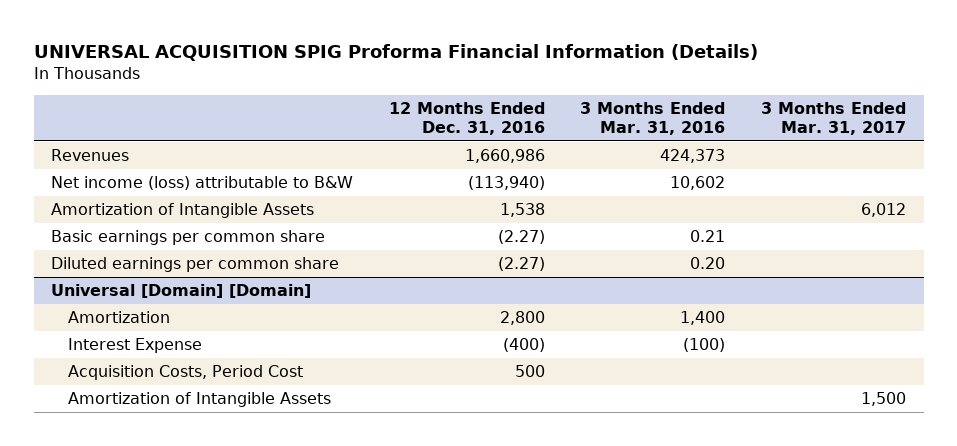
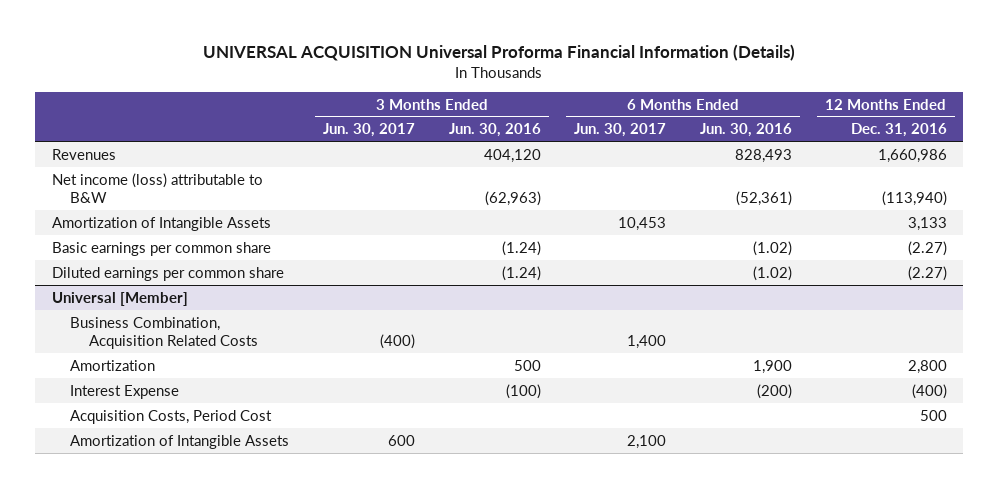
- UNIVERSAL ACQUISITION SPIG Proforma Financial Information (Details)
+ UNIVERSAL ACQUISITION Universal Proforma Financial Information (Details)
- | 12 Months Ended Dec. 31, 2016 | 3 Months Ended Mar. 31, 2016 | 3 Months Ended Mar. 31, 2017
+ | 3 Months Ended Jun. 30, 2017 | 3 Months Ended Jun. 30, 2016 | 6 Months Ended Jun. 30, 2017 | 6 Months Ended Jun. 30, 2016 | 12 Months Ended Dec. 31, 2016
- Amortization of Intangible Assets | 1,538 | | 6,012
+ Amortization of Intangible Assets | | | 10,453 | | 3,133
- Universal [Domain] [Domain]
+ Universal [Member]
+ Business Combination, Acquisition Related Costs | (400) | | 1,400 | |

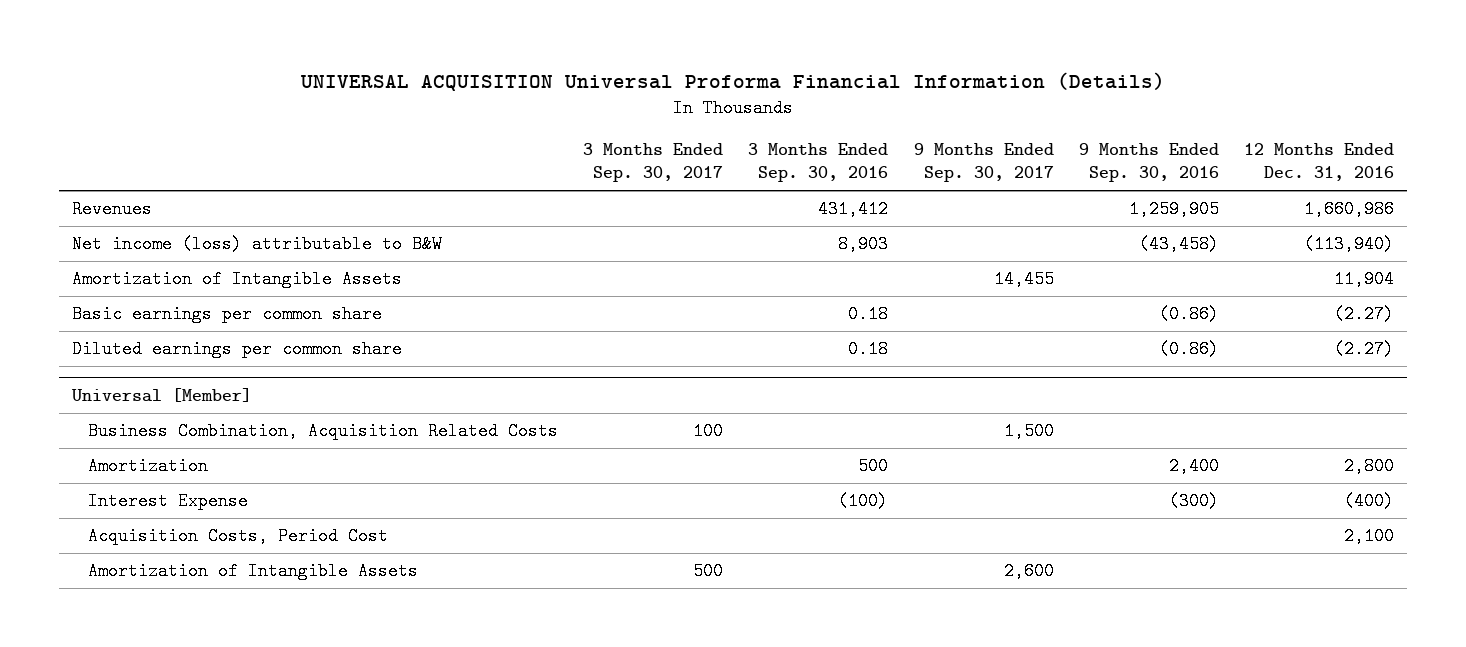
- | 3 Months Ended Jun. 30, 2017 | 3 Months Ended Jun. 30, 2016 | 6 Months Ended Jun. 30, 2017 | 6 Months Ended Jun. 30, 2016 | 12 Months Ended Dec. 31, 2016
+ | 3 Months Ended Sep. 30, 2017 | 3 Months Ended Sep. 30, 2016 | 9 Months Ended Sep. 30, 2017 | 9 Months Ended Sep. 30, 2016 | 12 Months Ended Dec. 31, 2016
- Amortization of Intangible Assets | | | 10,453 | | 3,133
+ Amortization of Intangible Assets | | | 14,455 | | 11,904
@ Universal [Member]
- Acquisition Costs, Period Cost | | | | | 500
+ Acquisition Costs, Period Cost | | | | | 2,100

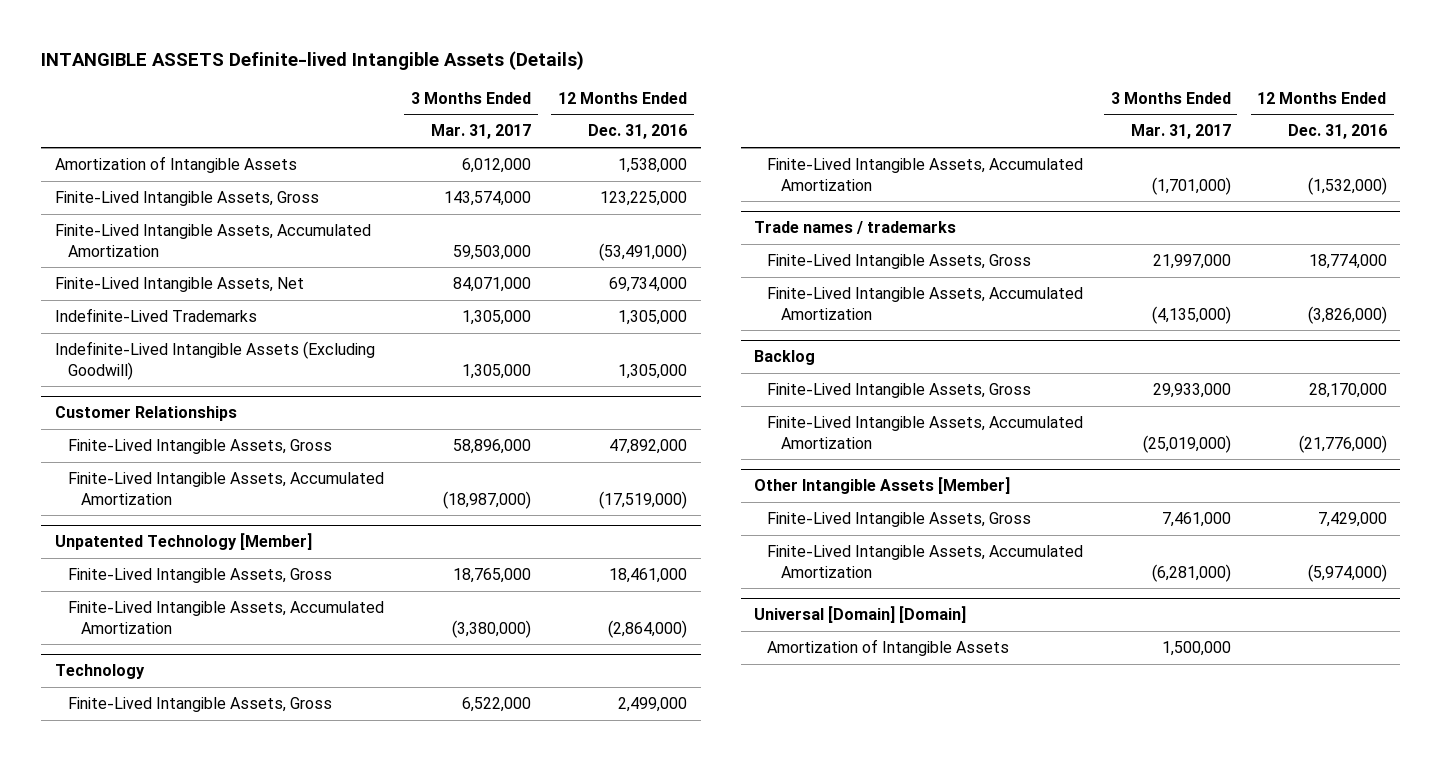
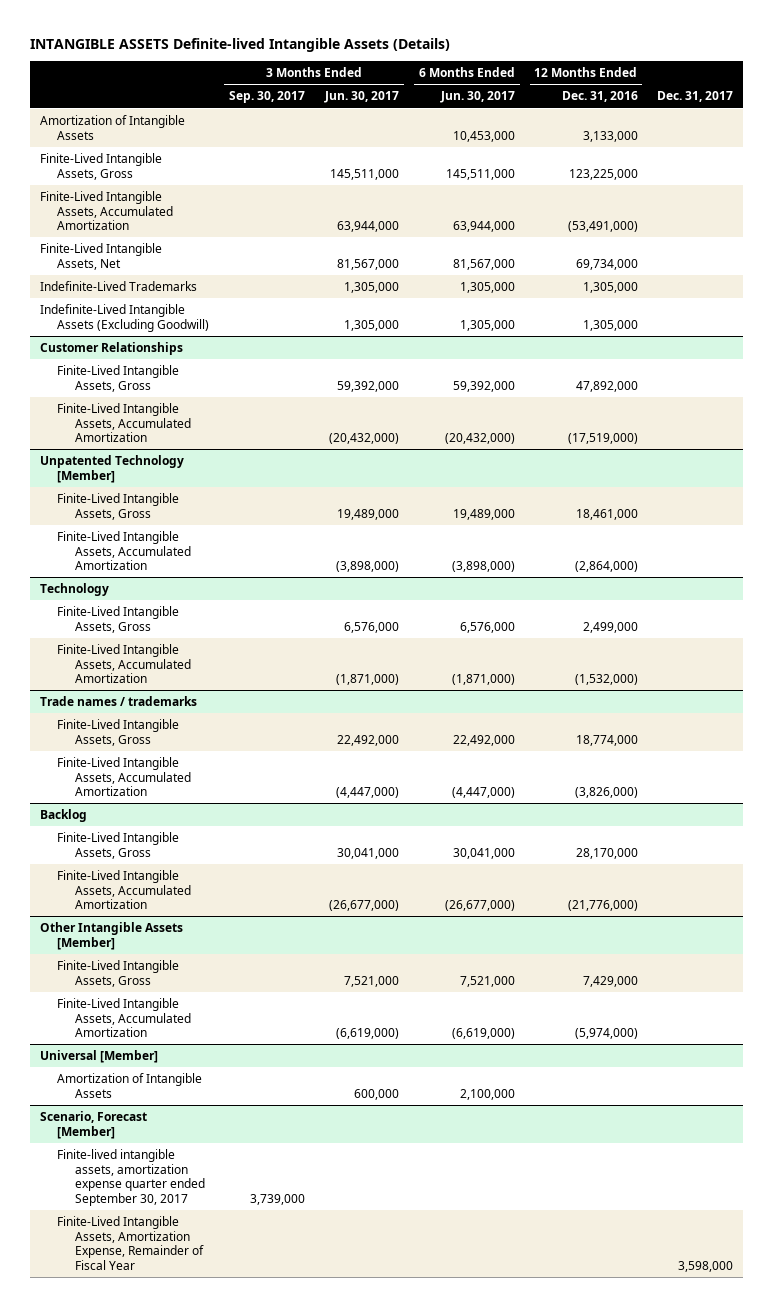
- | 3 Months Ended Mar. 31, 2017 | 12 Months Ended Dec. 31, 2016
+ | 3 Months Ended Sep. 30, 2017 | 3 Months Ended Jun. 30, 2017 | 6 Months Ended Jun. 30, 2017 | 12 Months Ended Dec. 31, 2016 | Dec. 31, 2017
- Amortization of Intangible Assets | 6,012,000 | 1,538,000
+ Amortization of Intangible Assets | | | 10,453,000 | 3,133,000 |
- Universal [Domain] [Domain]
+ Universal [Member]
+ Scenario, Forecast [Member]
+ Finite-lived intangible assets, amortization expense quarter ended September 30, 2017 | 3,739,000 | | | |
+ Finite-Lived Intangible Assets, Amortization Expense, Remainder of Fiscal Year | | | | | 3,598,000

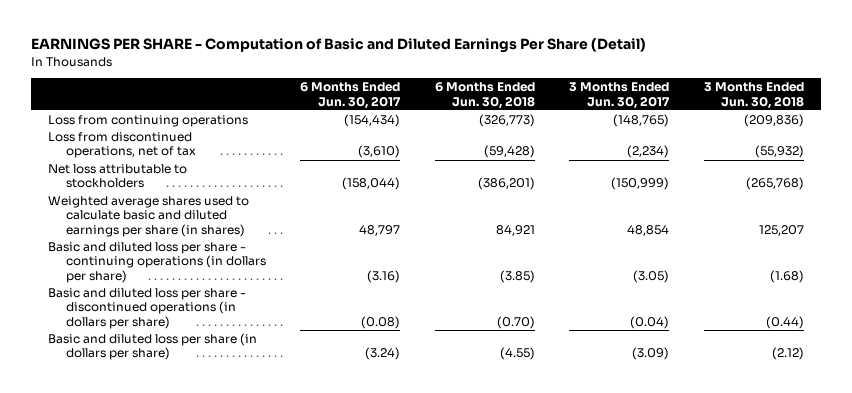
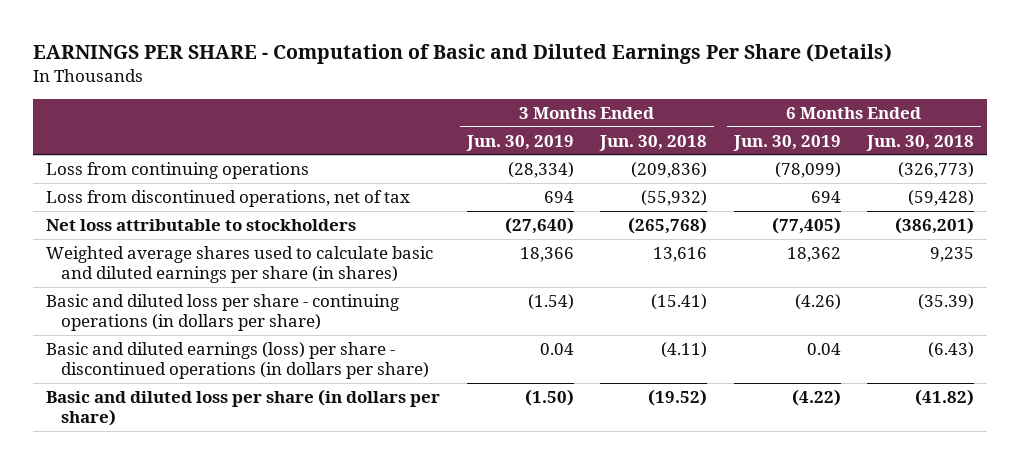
- EARNINGS PER SHARE - Computation of Basic and Diluted Earnings Per Share (Detail)
+ EARNINGS PER SHARE - Computation of Basic and Diluted Earnings Per Share (Details)
- | 6 Months Ended Jun. 30, 2017 | 6 Months Ended Jun. 30, 2018 | 3 Months Ended Jun. 30, 2017 | 3 Months Ended Jun. 30, 2018
+ | 3 Months Ended Jun. 30, 2019 | 3 Months Ended Jun. 30, 2018 | 6 Months Ended Jun. 30, 2019 | 6 Months Ended Jun. 30, 2018
- Weighted average shares used to calculate basic and diluted earnings per share (in shares) | 48,797 | 84,921 | 48,854 | 125,207
- Basic and diluted loss per share - continuing operations (in dollars per share) | (3.16) | (3.85) | (3.05) | (1.68)
- Basic and diluted loss per share - discontinued operations (in dollars per share) | (0.08) | (0.70) | (0.04) | (0.44)
- Basic and diluted loss per share (in dollars per share) | (3.24) | (4.55) | (3.09) | (2.12)
+ Weighted average shares used to calculate basic and diluted earnings per share (in shares) | 18,366 | 13,616 | 18,362 | 9,235
+ Basic and diluted loss per share - continuing operations (in dollars per share) | (1.54) | (15.41) | (4.26) | (35.39)
+ Basic and diluted earnings (loss) per share - discontinued operations (in dollars per share) | 0.04 | (4.11) | 0.04 | (6.43)
+ Basic and diluted loss per share (in dollars per share) | (1.50) | (19.52) | (4.22) | (41.82)

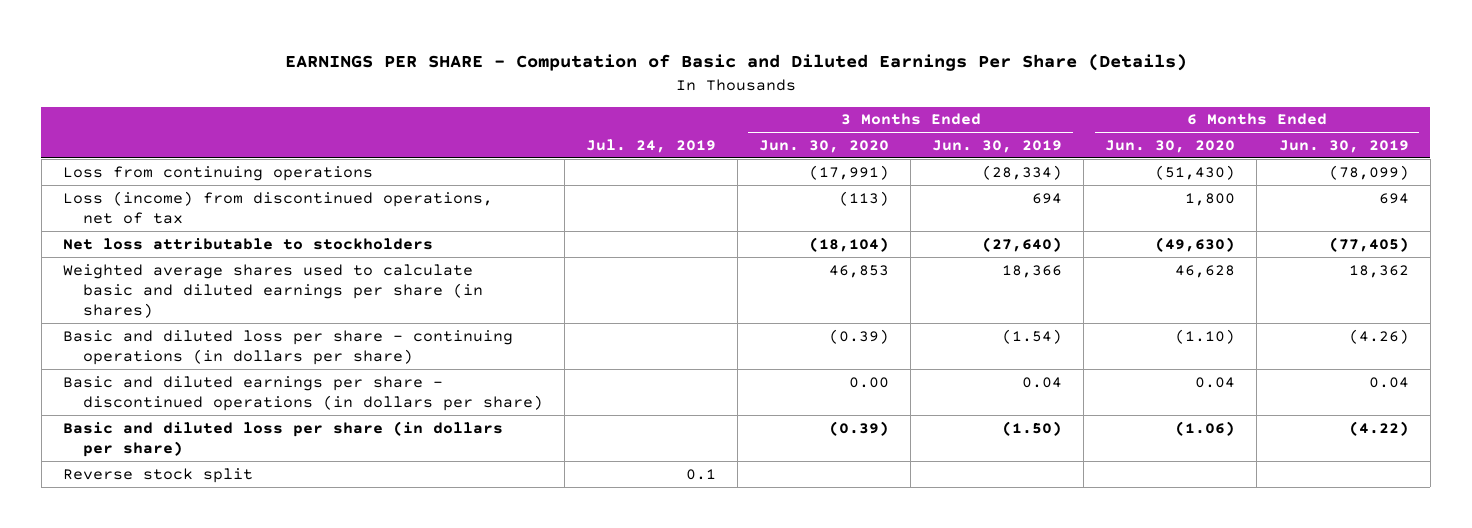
- | 3 Months Ended Jun. 30, 2019 | 3 Months Ended Jun. 30, 2018 | 6 Months Ended Jun. 30, 2019 | 6 Months Ended Jun. 30, 2018
+ | Jul. 24, 2019 | 3 Months Ended Jun. 30, 2020 | 3 Months Ended Jun. 30, 2019 | 6 Months Ended Jun. 30, 2020 | 6 Months Ended Jun. 30, 2019
- Loss from discontinued operations, net of tax | 694 | (55,932) | 694 | (59,428)
+ Loss (income) from discontinued operations, net of tax | | (113) | 694 | 1,800 | 694
- Basic and diluted earnings (loss) per share - discontinued operations (in dollars per share) | 0.04 | (4.11) | 0.04 | (6.43)
+ Basic and diluted earnings per share - discontinued operations (in dollars per share) | | 0.00 | 0.04 | 0.04 | 0.04
+ Reverse stock split | 0.1 | | | |

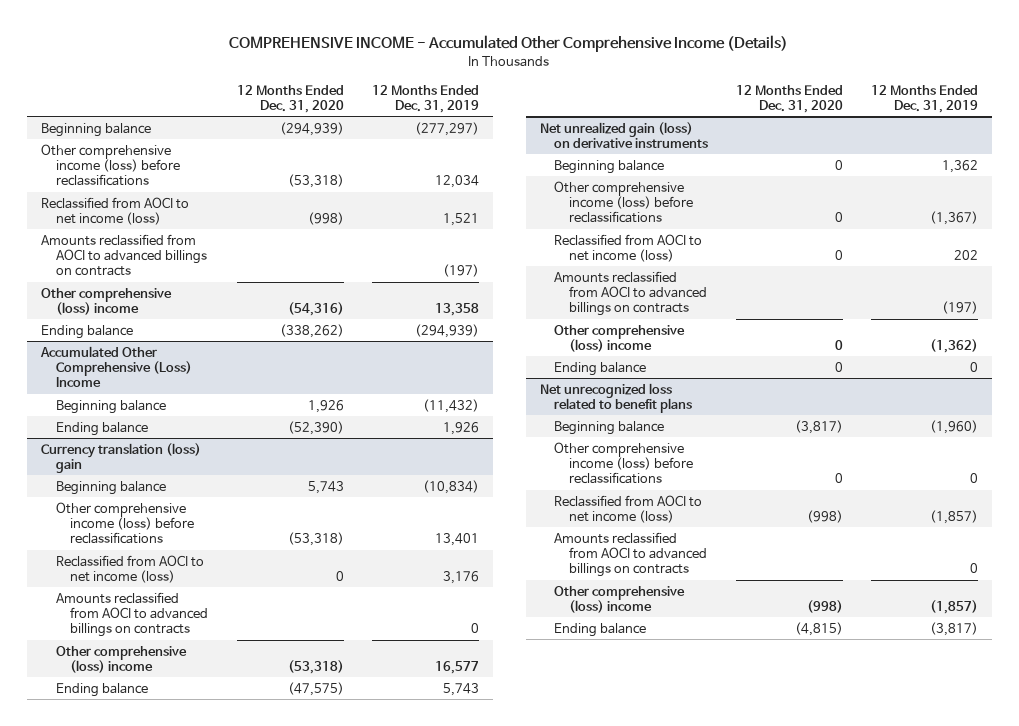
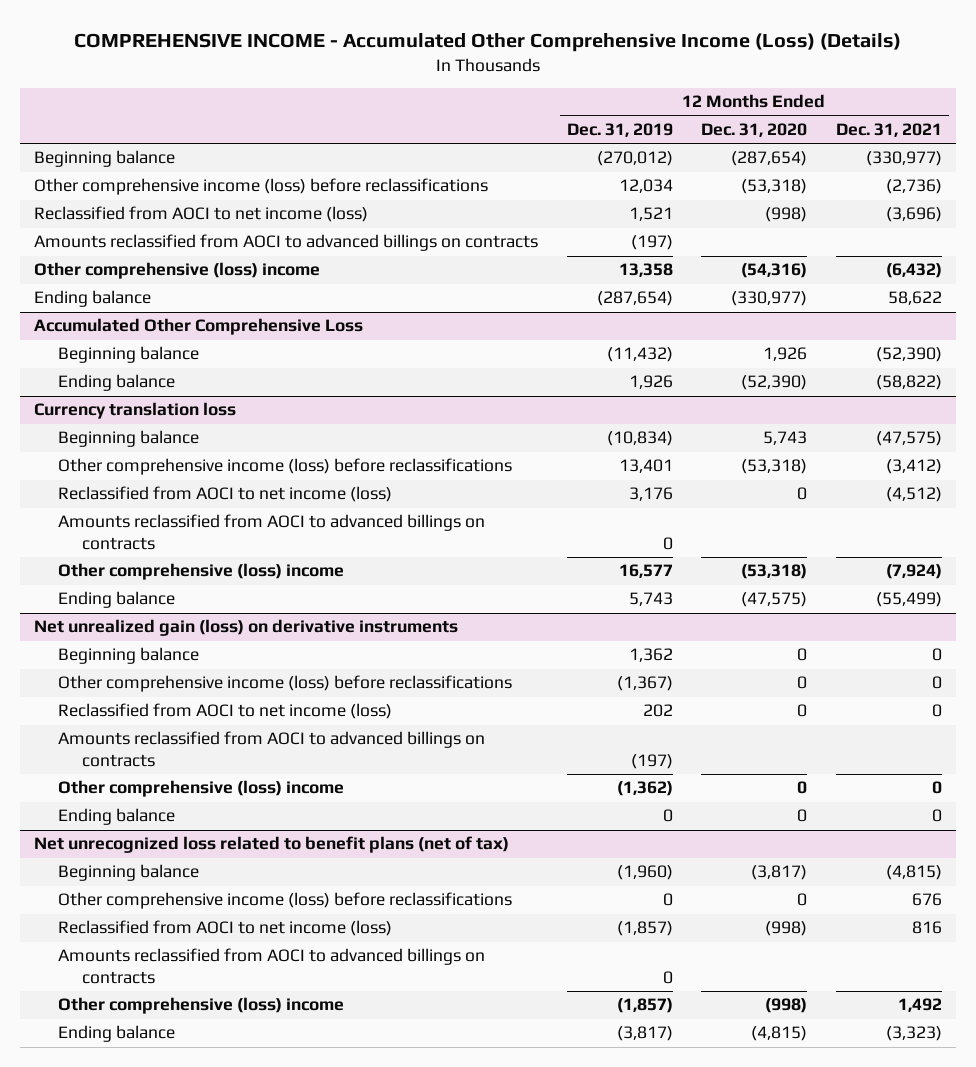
- COMPREHENSIVE INCOME - Accumulated Other Comprehensive Income (Details)
+ COMPREHENSIVE INCOME - Accumulated Other Comprehensive Income (Loss) (Details)
- | 12 Months Ended Dec. 31, 2020 | 12 Months Ended Dec. 31, 2019
+ | 12 Months Ended Dec. 31, 2019 | 12 Months Ended Dec. 31, 2020 | 12 Months Ended Dec. 31, 2021
- Beginning balance | (294,939) | (277,297)
+ Beginning balance | (270,012) | (287,654) | (330,977)
- Ending balance | (338,262) | (294,939)
- Accumulated Other Comprehensive (Loss) Income
+ Ending balance | (287,654) | (330,977) | 58,622
+ Accumulated Other Comprehensive Loss
- Currency translation (loss) gain
+ Currency translation loss
- Net unrecognized loss related to benefit plans
+ Net unrecognized loss related to benefit plans (net of tax)

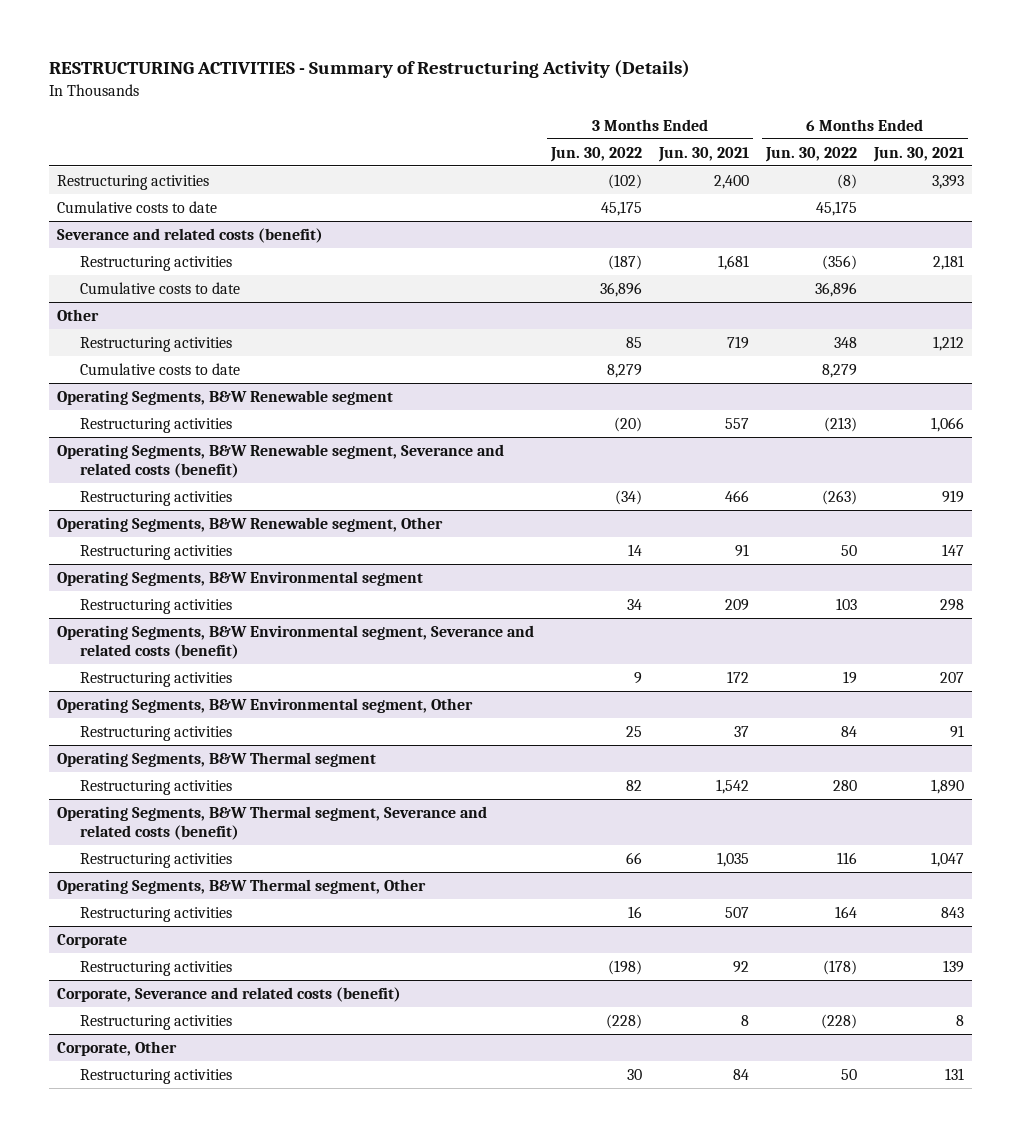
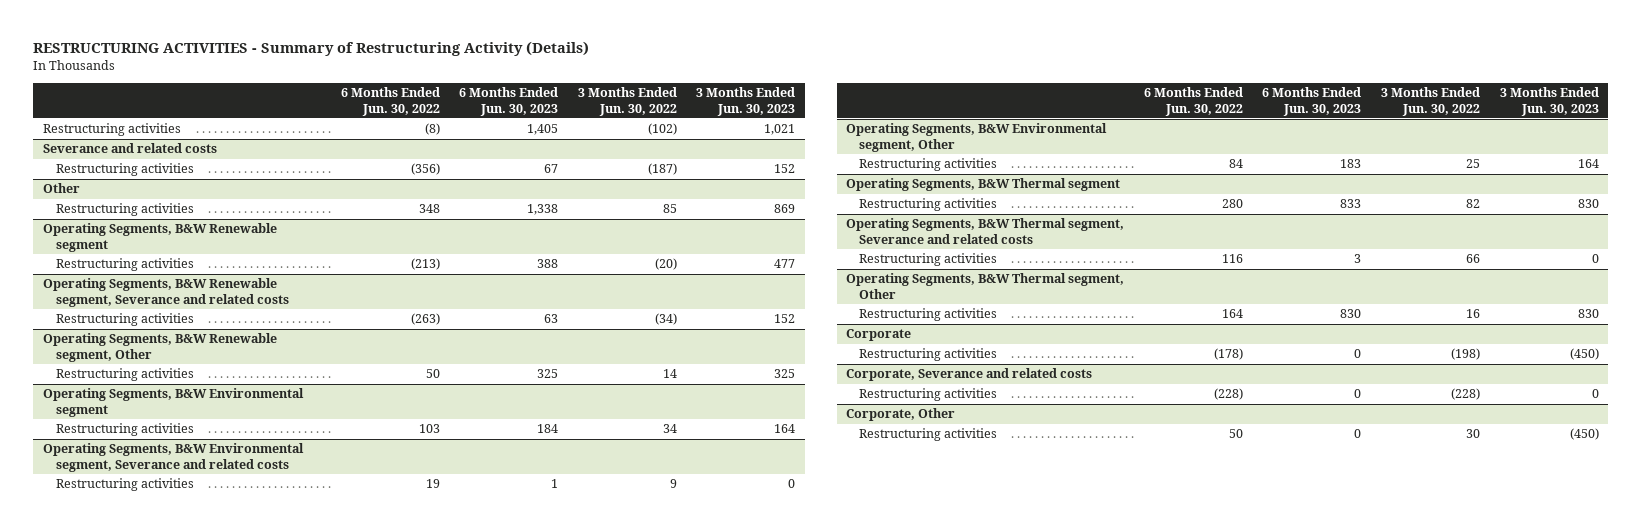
- | 3 Months Ended Jun. 30, 2022 | 3 Months Ended Jun. 30, 2021 | 6 Months Ended Jun. 30, 2022 | 6 Months Ended Jun. 30, 2021
+ | 6 Months Ended Jun. 30, 2022 | 6 Months Ended Jun. 30, 2023 | 3 Months Ended Jun. 30, 2022 | 3 Months Ended Jun. 30, 2023
- Cumulative costs to date | 45,175 | | 45,175 |
- Severance and related costs (benefit)
+ Severance and related costs
- Cumulative costs to date | 36,896 | | 36,896 |
@ Other
- Cumulative costs to date | 8,279 | | 8,279 |
- Operating Segments, B&W Renewable segment, Severance and related costs (benefit)
+ Operating Segments, B&W Renewable segment, Severance and related costs
- Operating Segments, B&W Environmental segment, Severance and related costs (benefit)
+ Operating Segments, B&W Environmental segment, Severance and related costs
- Operating Segments, B&W Thermal segment, Severance and related costs (benefit)
+ Operating Segments, B&W Thermal segment, Severance and related costs
- Corporate, Severance and related costs (benefit)
+ Corporate, Severance and related costs

